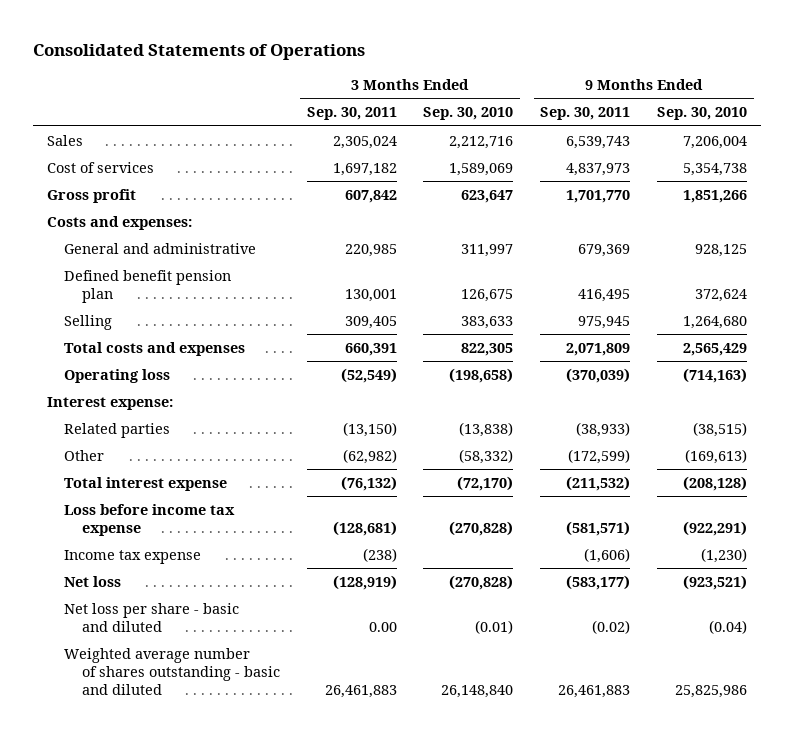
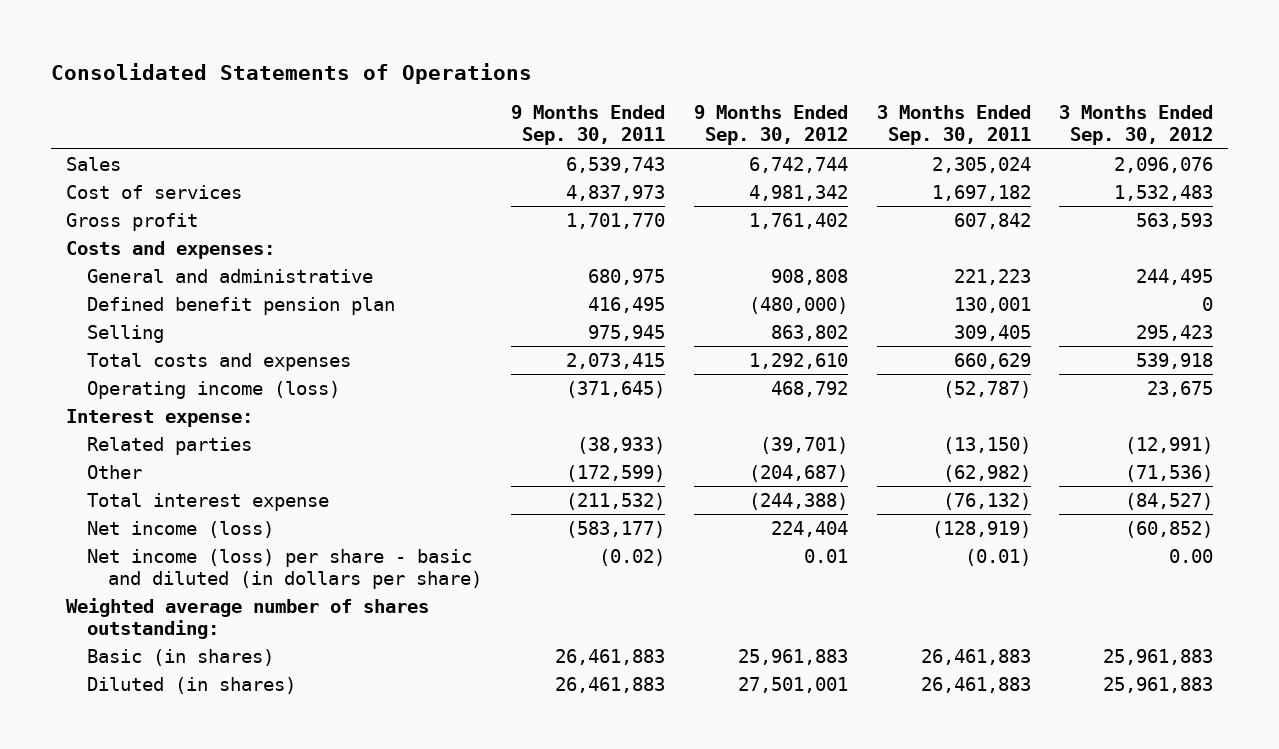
- | 3 Months Ended Sep. 30, 2011 | 3 Months Ended Sep. 30, 2010 | 9 Months Ended Sep. 30, 2011 | 9 Months Ended Sep. 30, 2010
+ | 9 Months Ended Sep. 30, 2011 | 9 Months Ended Sep. 30, 2012 | 3 Months Ended Sep. 30, 2011 | 3 Months Ended Sep. 30, 2012
- General and administrative | 220,985 | 311,997 | 679,369 | 928,125
+ General and administrative | 680,975 | 908,808 | 221,223 | 244,495
- Total costs and expenses | 660,391 | 822,305 | 2,071,809 | 2,565,429
- Operating loss | (52,549) | (198,658) | (370,039) | (714,163)
+ Total costs and expenses | 2,073,415 | 1,292,610 | 660,629 | 539,918
+ Operating income (loss) | (371,645) | 468,792 | (52,787) | 23,675
- Loss before income tax expense | (128,681) | (270,828) | (581,571) | (922,291)
- Income tax expense | (238) | | (1,606) | (1,230)
- Net loss | (128,919) | (270,828) | (583,177) | (923,521)
- Net loss per share - basic and diluted | 0.00 | (0.01) | (0.02) | (0.04)
- Weighted average number of shares outstanding - basic and diluted | 26,461,883 | 26,148,840 | 26,461,883 | 25,825,986
+ Net income (loss) | (583,177) | 224,404 | (128,919) | (60,852)
+ Net income (loss) per share - basic and diluted (in dollars per share) | (0.02) | 0.01 | (0.01) | 0.00
+ Weighted average number of shares outstanding:
+ Basic (in shares) | 26,461,883 | 25,961,883 | 26,461,883 | 25,961,883
+ Diluted (in shares) | 26,461,883 | 27,501,001 | 26,461,883 | 25,961,883

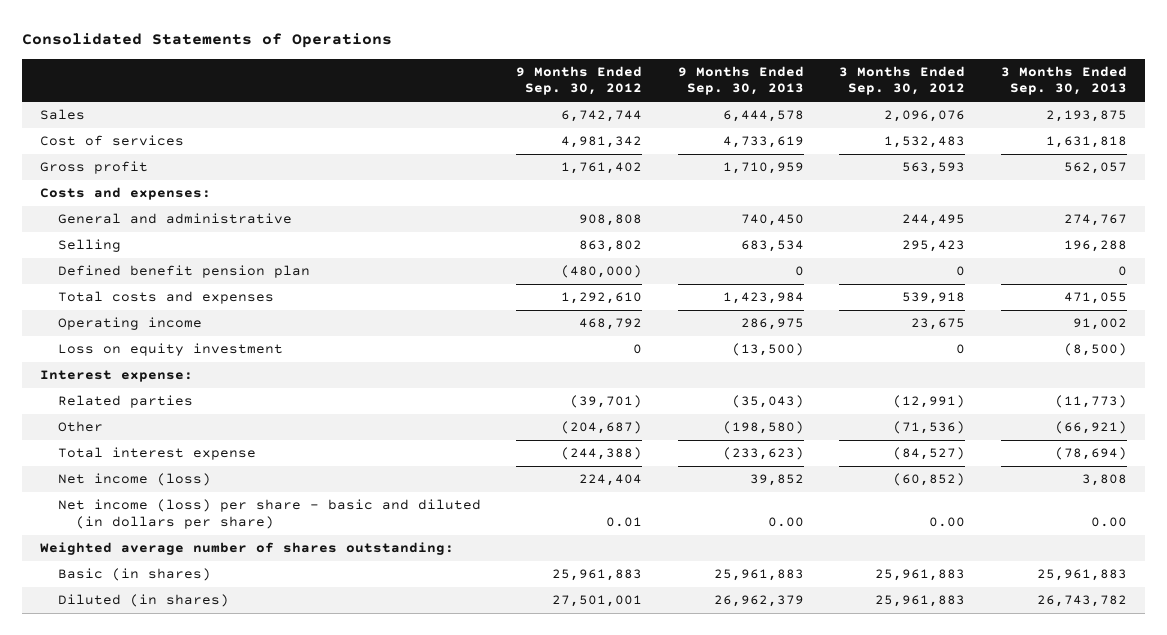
- | 9 Months Ended Sep. 30, 2011 | 9 Months Ended Sep. 30, 2012 | 3 Months Ended Sep. 30, 2011 | 3 Months Ended Sep. 30, 2012
+ | 9 Months Ended Sep. 30, 2012 | 9 Months Ended Sep. 30, 2013 | 3 Months Ended Sep. 30, 2012 | 3 Months Ended Sep. 30, 2013
moved down: Defined benefit pension plan | (480,000) | 0 | 0 | 0
- Operating income (loss) | (371,645) | 468,792 | (52,787) | 23,675
+ Operating income | 468,792 | 286,975 | 23,675 | 91,002
+ Loss on equity investment | 0 | (13,500) | 0 | (8,500)

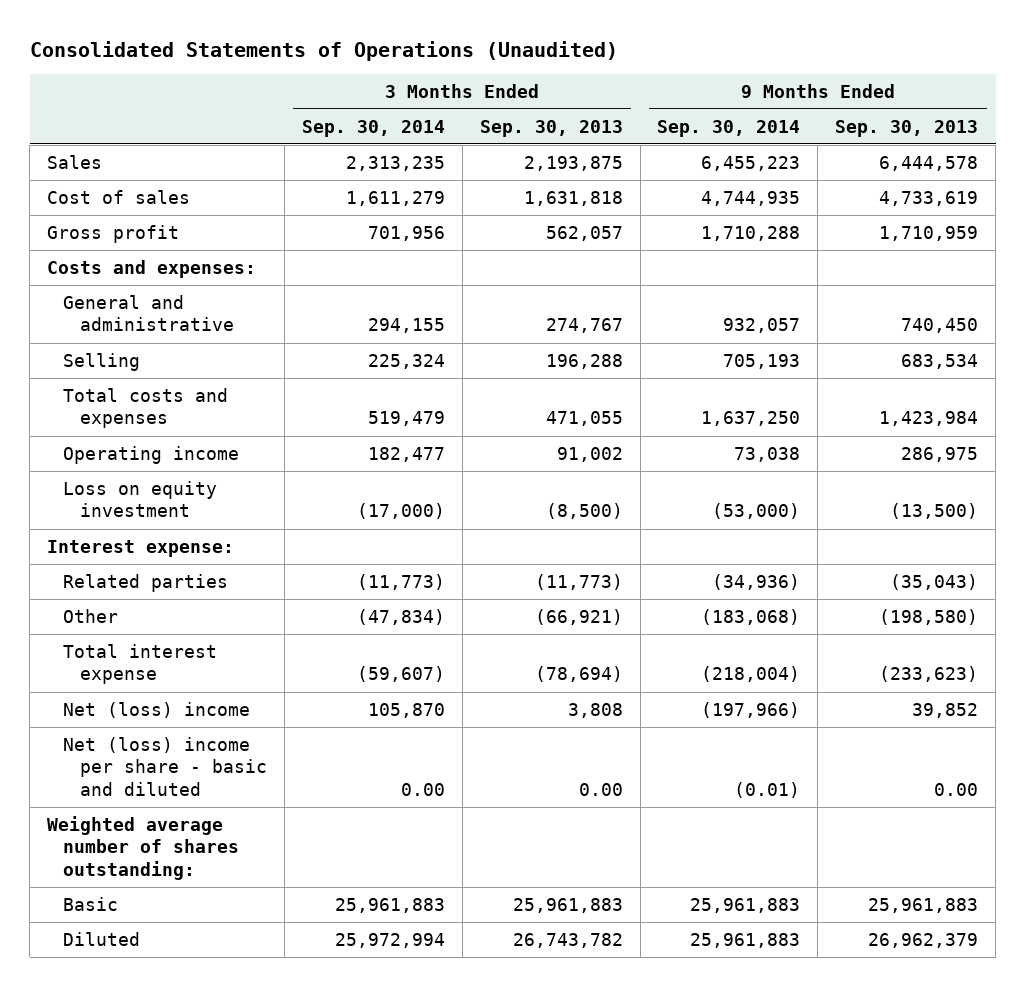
- Consolidated Statements of Operations
+ Consolidated Statements of Operations (Unaudited)
- | 9 Months Ended Sep. 30, 2012 | 9 Months Ended Sep. 30, 2013 | 3 Months Ended Sep. 30, 2012 | 3 Months Ended Sep. 30, 2013
+ | 3 Months Ended Sep. 30, 2014 | 3 Months Ended Sep. 30, 2013 | 9 Months Ended Sep. 30, 2014 | 9 Months Ended Sep. 30, 2013
- Cost of services | 4,981,342 | 4,733,619 | 1,532,483 | 1,631,818
+ Cost of sales | 1,611,279 | 1,631,818 | 4,744,935 | 4,733,619
- Defined benefit pension plan | (480,000) | 0 | 0 | 0
- Net income (loss) | 224,404 | 39,852 | (60,852) | 3,808
- Net income (loss) per share - basic and diluted (in dollars per share) | 0.01 | 0.00 | 0.00 | 0.00
+ Net (loss) income | 105,870 | 3,808 | (197,966) | 39,852
+ Net (loss) income per share - basic and diluted | 0.00 | 0.00 | (0.01) | 0.00
- Basic (in shares) | 25,961,883 | 25,961,883 | 25,961,883 | 25,961,883
- Diluted (in shares) | 27,501,001 | 26,962,379 | 25,961,883 | 26,743,782
+ Basic | 25,961,883 | 25,961,883 | 25,961,883 | 25,961,883
+ Diluted | 25,972,994 | 26,743,782 | 25,961,883 | 26,962,379

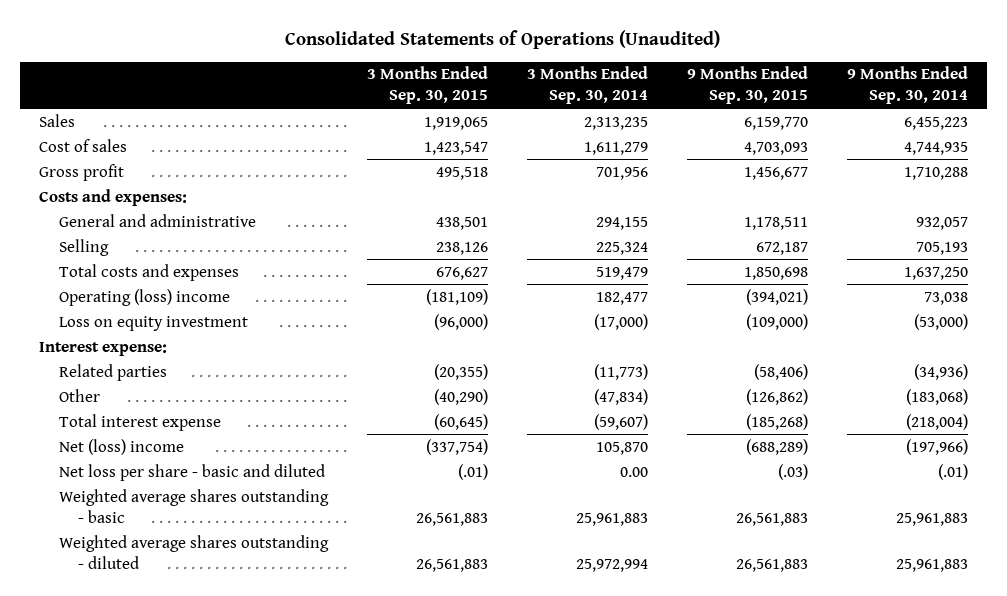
- | 3 Months Ended Sep. 30, 2014 | 3 Months Ended Sep. 30, 2013 | 9 Months Ended Sep. 30, 2014 | 9 Months Ended Sep. 30, 2013
+ | 3 Months Ended Sep. 30, 2015 | 3 Months Ended Sep. 30, 2014 | 9 Months Ended Sep. 30, 2015 | 9 Months Ended Sep. 30, 2014
- Operating income | 182,477 | 91,002 | 73,038 | 286,975
+ Operating (loss) income | (181,109) | 182,477 | (394,021) | 73,038
- Net (loss) income per share - basic and diluted | 0.00 | 0.00 | (0.01) | 0.00
- Weighted average number of shares outstanding:
- Basic | 25,961,883 | 25,961,883 | 25,961,883 | 25,961,883
- Diluted | 25,972,994 | 26,743,782 | 25,961,883 | 26,962,379
+ Net loss per share - basic and diluted | (.01) | 0.00 | (.03) | (.01)
+ Weighted average shares outstanding - basic | 26,561,883 | 25,961,883 | 26,561,883 | 25,961,883
+ Weighted average shares outstanding - diluted | 26,561,883 | 25,972,994 | 26,561,883 | 25,961,883

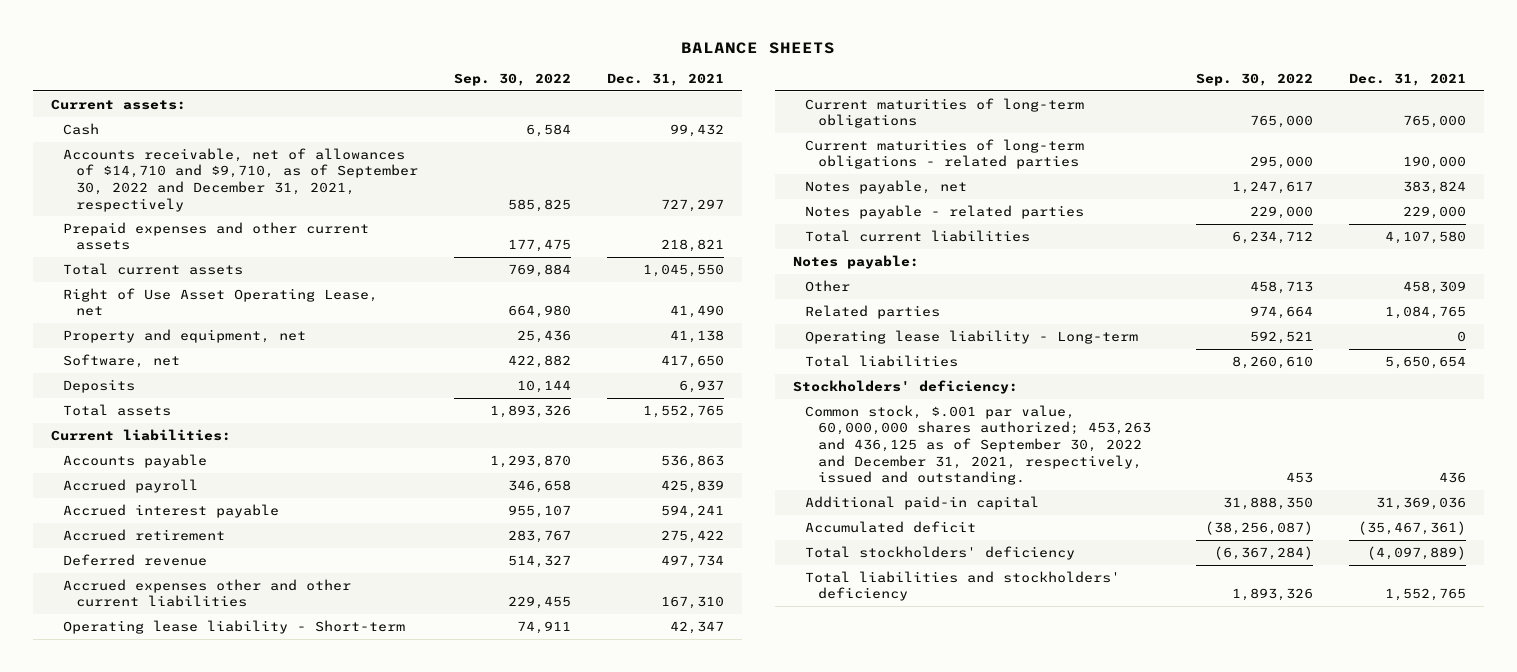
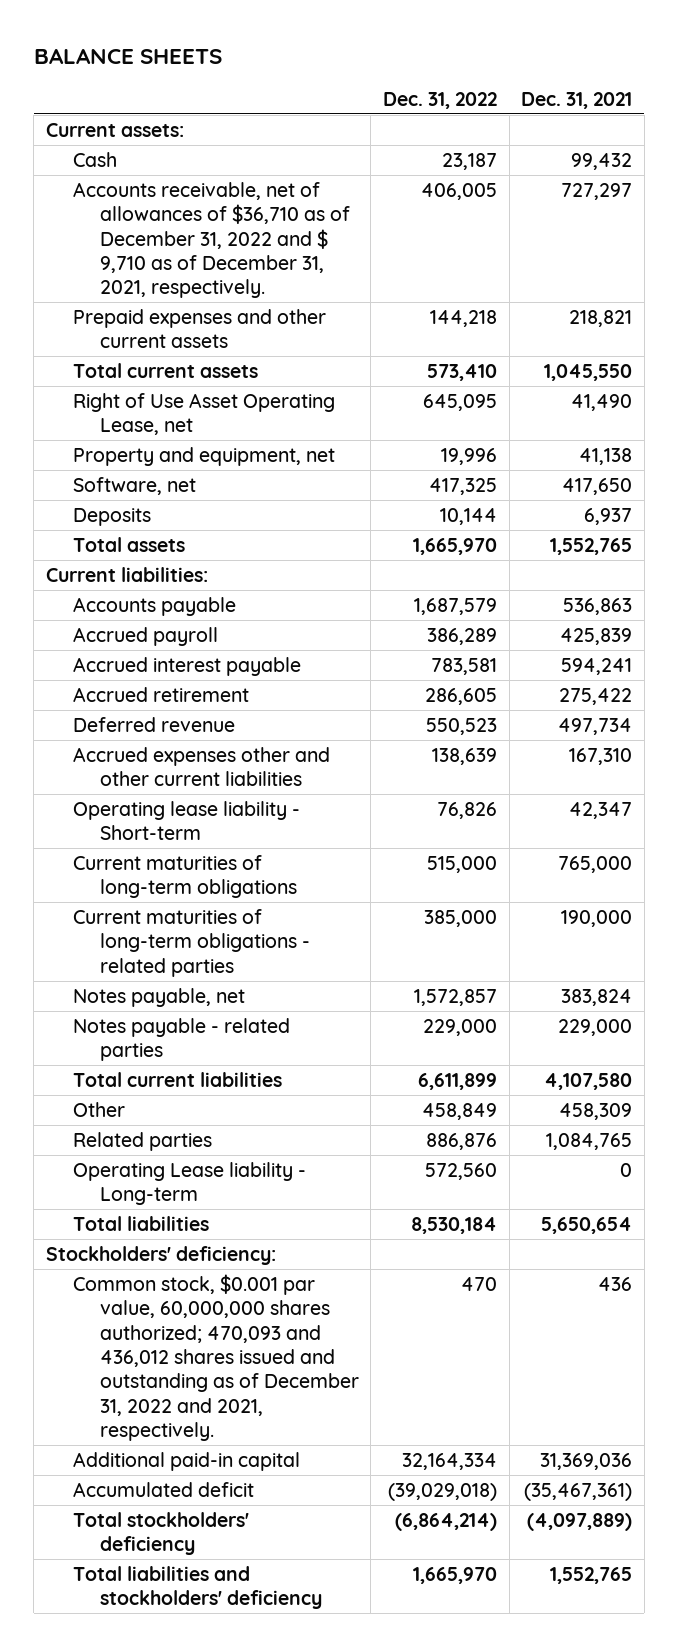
- | Sep. 30, 2022 | Dec. 31, 2021
+ | Dec. 31, 2022 | Dec. 31, 2021
- Accounts receivable, net of allowances of $14,710 and $9,710, as of September 30, 2022 and December 31, 2021, respectively | 585,825 | 727,297
+ Accounts receivable, net of allowances of $36,710 as of December 31, 2022 and $ 9,710 as of December 31, 2021, respectively. | 406,005 | 727,297
- Notes payable:
- Operating lease liability - Long-term | 592,521 | 0
+ Operating Lease liability - Long-term | 572,560 | 0
- Common stock, $.001 par value, 60,000,000 shares authorized; 453,263 and 436,125 as of September 30, 2022 and December 31, 2021, respectively, issued and outstanding. | 453 | 436
+ Common stock, $0.001 par value, 60,000,000 shares authorized; 470,093 and 436,012 shares issued and outstanding as of December 31, 2022 and 2021, respectively. | 470 | 436

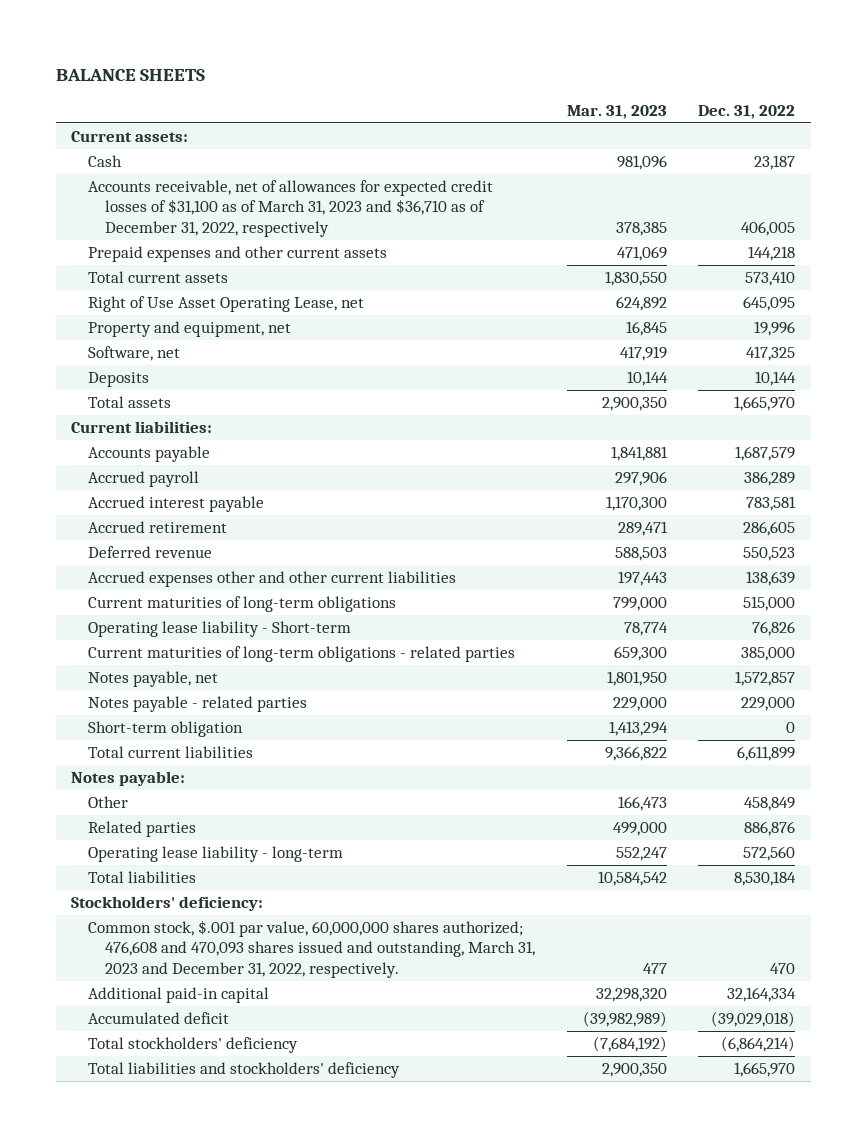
- | Dec. 31, 2022 | Dec. 31, 2021
+ | Mar. 31, 2023 | Dec. 31, 2022
- Accounts receivable, net of allowances of $36,710 as of December 31, 2022 and $ 9,710 as of December 31, 2021, respectively. | 406,005 | 727,297
+ Accounts receivable, net of allowances for expected credit losses of $31,100 as of March 31, 2023 and $36,710 as of December 31, 2022, respectively | 378,385 | 406,005
moved down: Operating lease liability - Short-term | 78,774 | 76,826
+ Short-term obligation | 1,413,294 | 0
+ Notes payable:
- Operating Lease liability - Long-term | 572,560 | 0
+ Operating lease liability - long-term | 552,247 | 572,560
- Common stock, $0.001 par value, 60,000,000 shares authorized; 470,093 and 436,012 shares issued and outstanding as of December 31, 2022 and 2021, respectively. | 470 | 436
+ Common stock, $.001 par value, 60,000,000 shares authorized; 476,608 and 470,093 shares issued and outstanding, March 31, 2023 and December 31, 2022, respectively. | 477 | 470

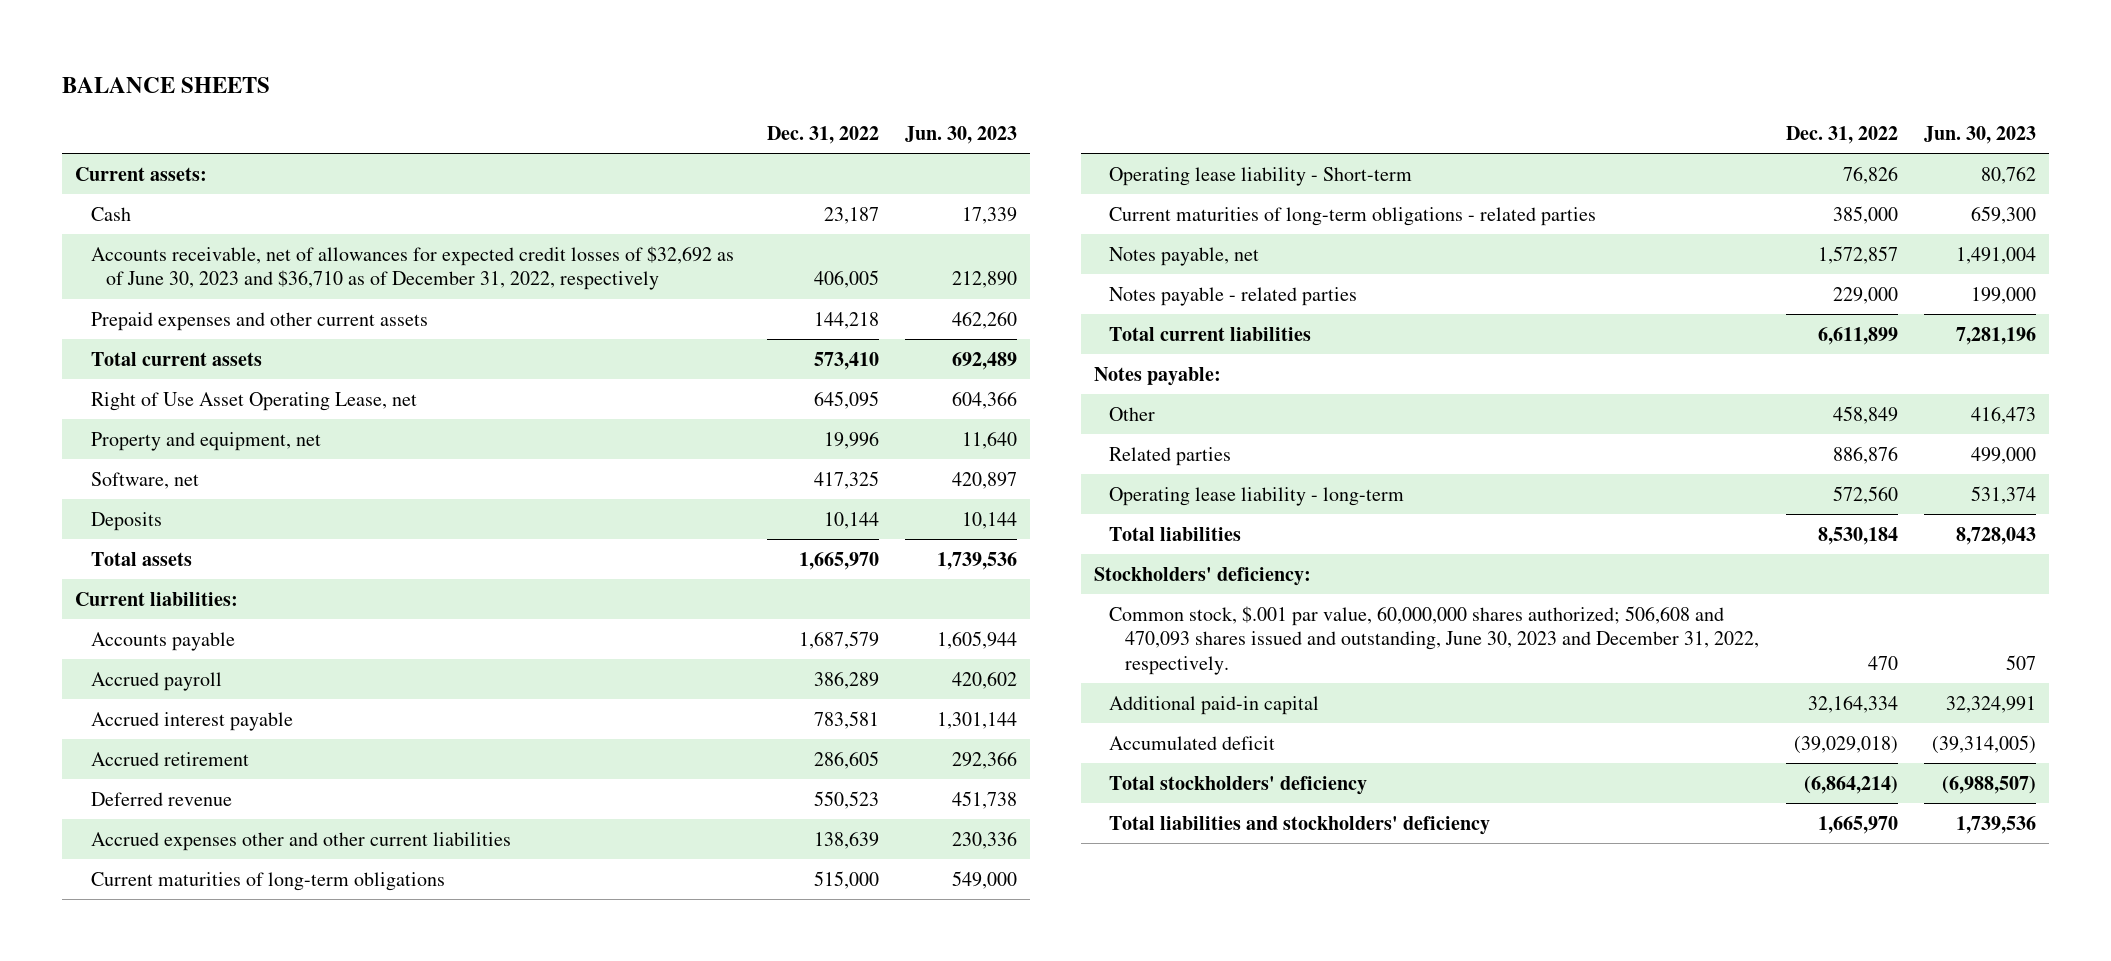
- | Mar. 31, 2023 | Dec. 31, 2022
+ | Dec. 31, 2022 | Jun. 30, 2023
- Accounts receivable, net of allowances for expected credit losses of $31,100 as of March 31, 2023 and $36,710 as of December 31, 2022, respectively | 378,385 | 406,005
+ Accounts receivable, net of allowances for expected credit losses of $32,692 as of June 30, 2023 and $36,710 as of December 31, 2022, respectively | 406,005 | 212,890
- Short-term obligation | 1,413,294 | 0
- Common stock, $.001 par value, 60,000,000 shares authorized; 476,608 and 470,093 shares issued and outstanding, March 31, 2023 and December 31, 2022, respectively. | 477 | 470
+ Common stock, $.001 par value, 60,000,000 shares authorized; 506,608 and 470,093 shares issued and outstanding, June 30, 2023 and December 31, 2022, respectively. | 470 | 507

